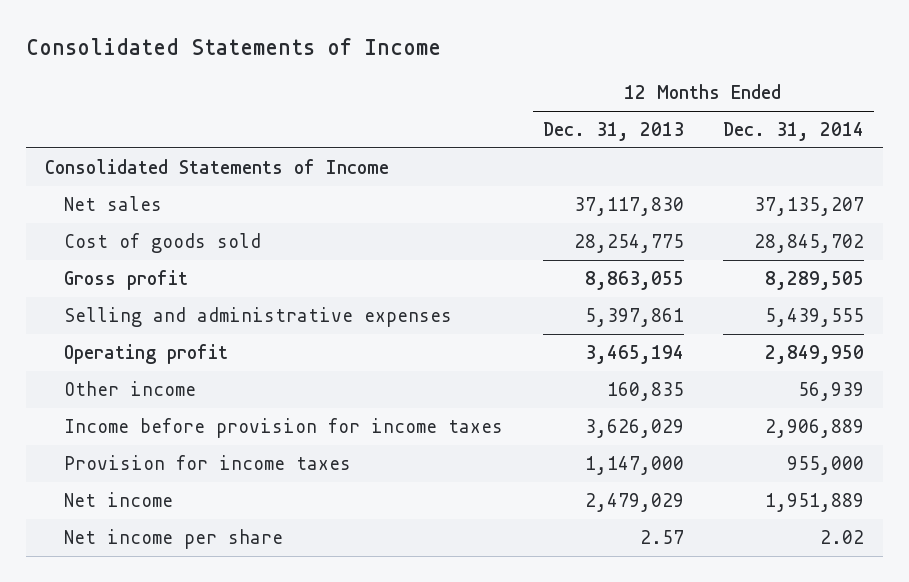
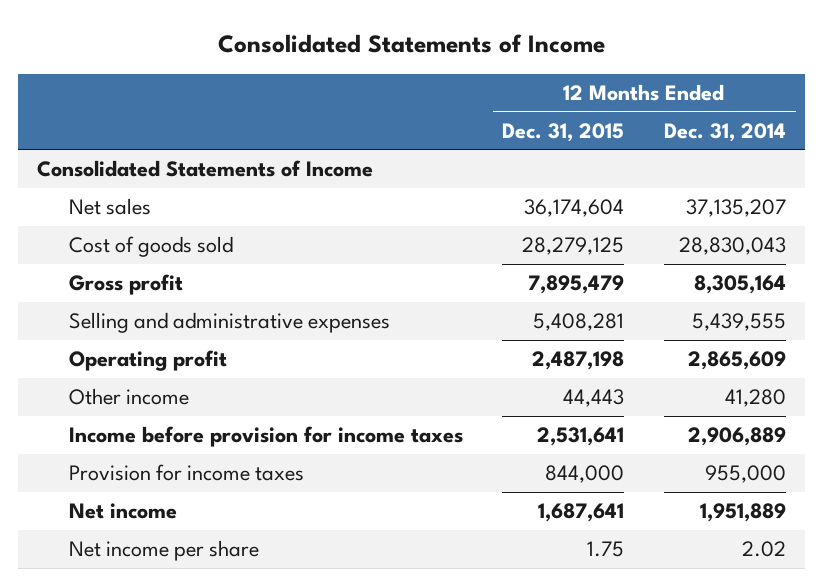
- | 12 Months Ended Dec. 31, 2013 | 12 Months Ended Dec. 31, 2014
+ | 12 Months Ended Dec. 31, 2015 | 12 Months Ended Dec. 31, 2014
- Cost of goods sold | 28,254,775 | 28,845,702
- Gross profit | 8,863,055 | 8,289,505
+ Cost of goods sold | 28,279,125 | 28,830,043
+ Gross profit | 7,895,479 | 8,305,164
- Operating profit | 3,465,194 | 2,849,950
- Other income | 160,835 | 56,939
+ Operating profit | 2,487,198 | 2,865,609
+ Other income | 44,443 | 41,280

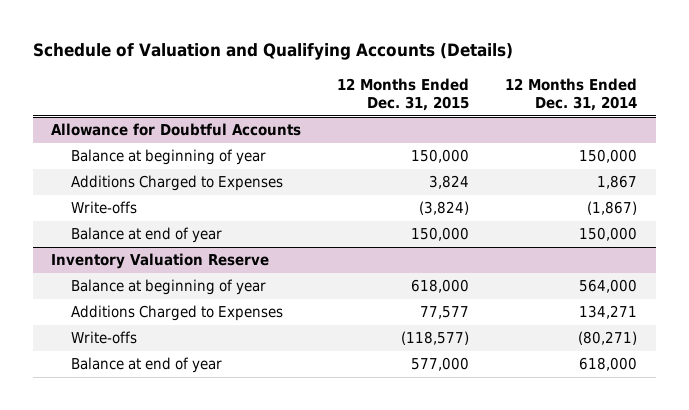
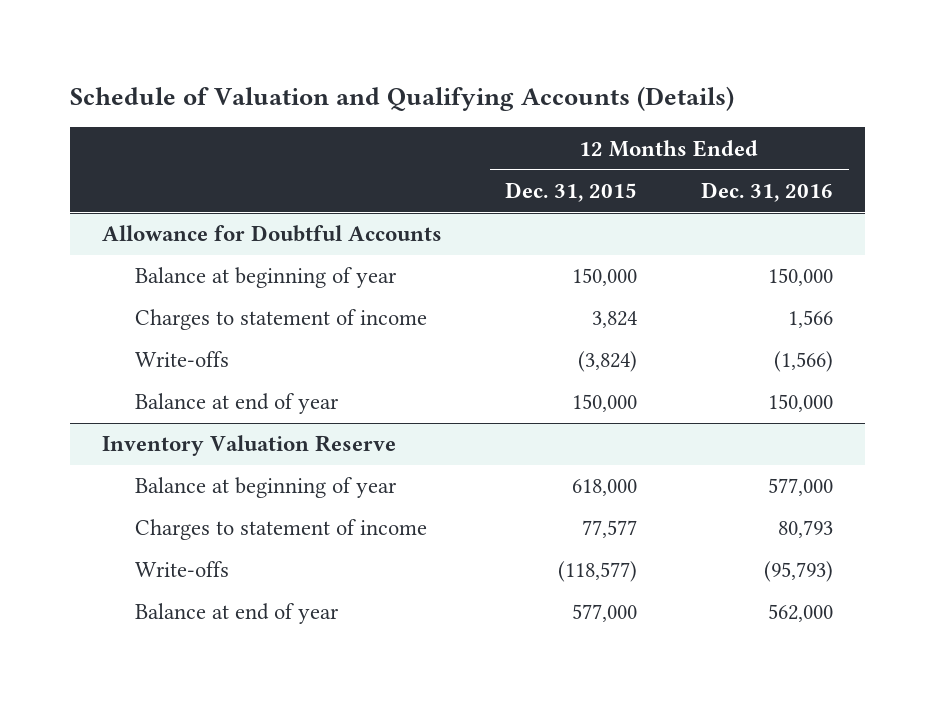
- | 12 Months Ended Dec. 31, 2015 | 12 Months Ended Dec. 31, 2014
+ | 12 Months Ended Dec. 31, 2015 | 12 Months Ended Dec. 31, 2016
@ Allowance for Doubtful Accounts
- Additions Charged to Expenses | 3,824 | 1,867
+ Charges to statement of income | 3,824 | 1,566
@ Inventory Valuation Reserve
- Additions Charged to Expenses | 77,577 | 134,271
+ Charges to statement of income | 77,577 | 80,793

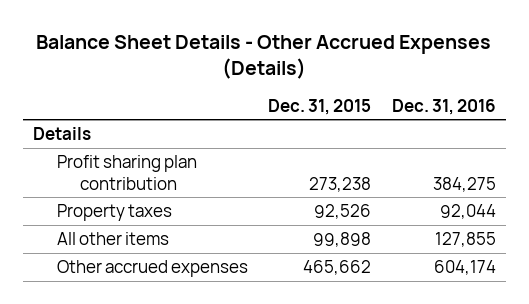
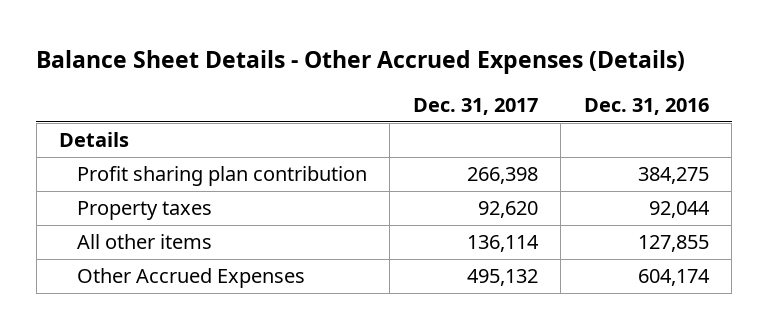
- | Dec. 31, 2015 | Dec. 31, 2016
+ | Dec. 31, 2017 | Dec. 31, 2016
- Other accrued expenses | 465,662 | 604,174
+ Other Accrued Expenses | 495,132 | 604,174

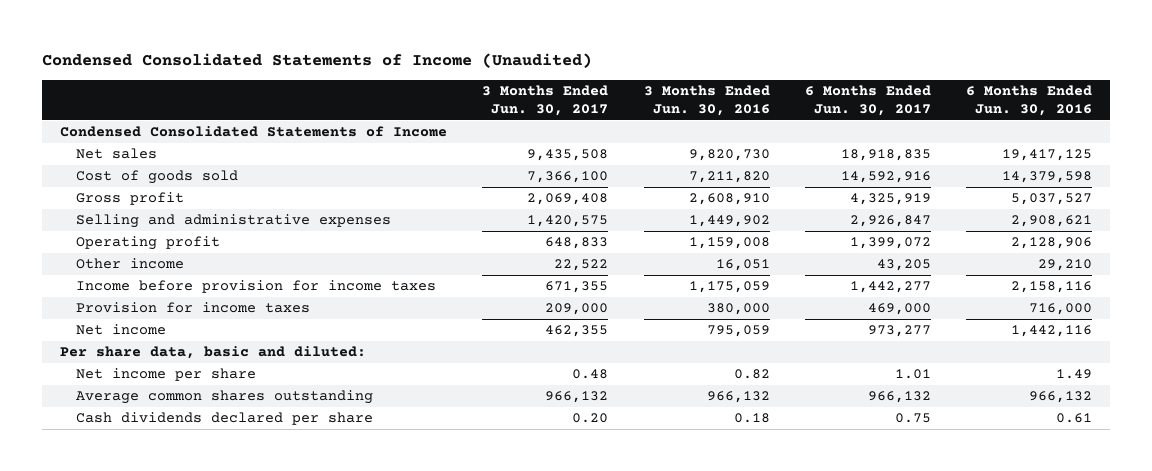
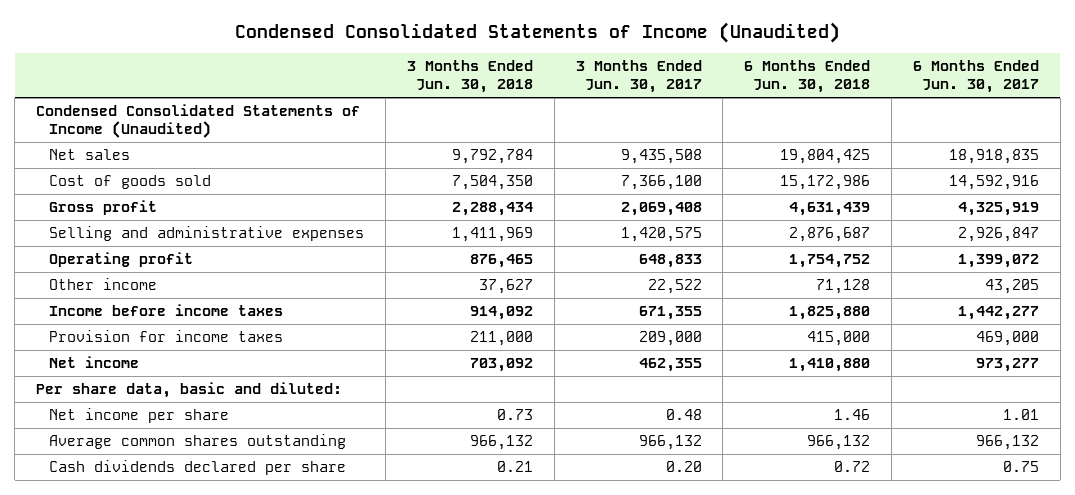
- | 3 Months Ended Jun. 30, 2017 | 3 Months Ended Jun. 30, 2016 | 6 Months Ended Jun. 30, 2017 | 6 Months Ended Jun. 30, 2016
+ | 3 Months Ended Jun. 30, 2018 | 3 Months Ended Jun. 30, 2017 | 6 Months Ended Jun. 30, 2018 | 6 Months Ended Jun. 30, 2017
- Condensed Consolidated Statements of Income
+ Condensed Consolidated Statements of Income (Unaudited)
- Income before provision for income taxes | 671,355 | 1,175,059 | 1,442,277 | 2,158,116
+ Income before income taxes | 914,092 | 671,355 | 1,825,880 | 1,442,277

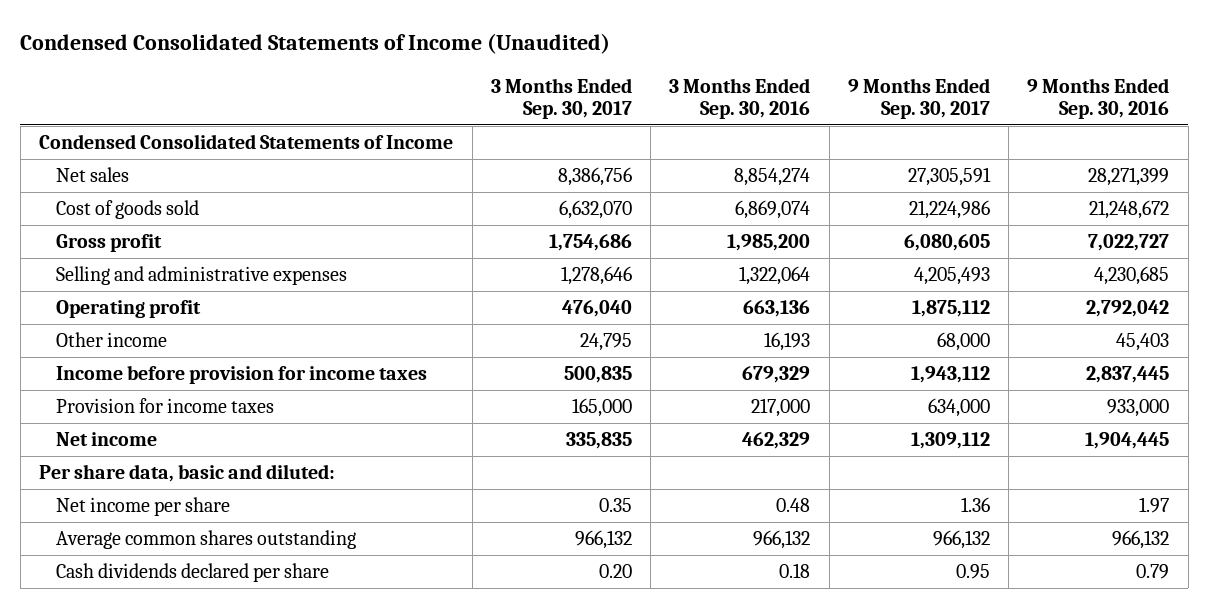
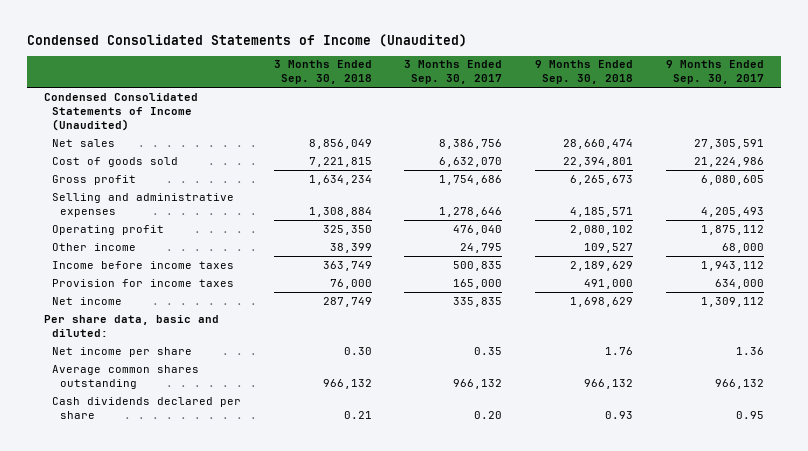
- | 3 Months Ended Sep. 30, 2017 | 3 Months Ended Sep. 30, 2016 | 9 Months Ended Sep. 30, 2017 | 9 Months Ended Sep. 30, 2016
+ | 3 Months Ended Sep. 30, 2018 | 3 Months Ended Sep. 30, 2017 | 9 Months Ended Sep. 30, 2018 | 9 Months Ended Sep. 30, 2017
- Condensed Consolidated Statements of Income
+ Condensed Consolidated Statements of Income (Unaudited)
- Income before provision for income taxes | 500,835 | 679,329 | 1,943,112 | 2,837,445
+ Income before income taxes | 363,749 | 500,835 | 2,189,629 | 1,943,112

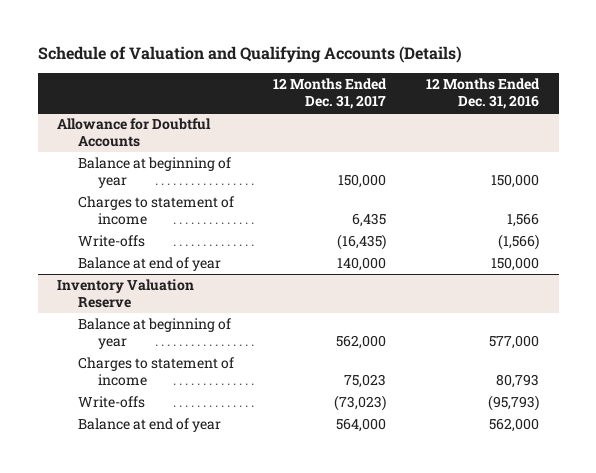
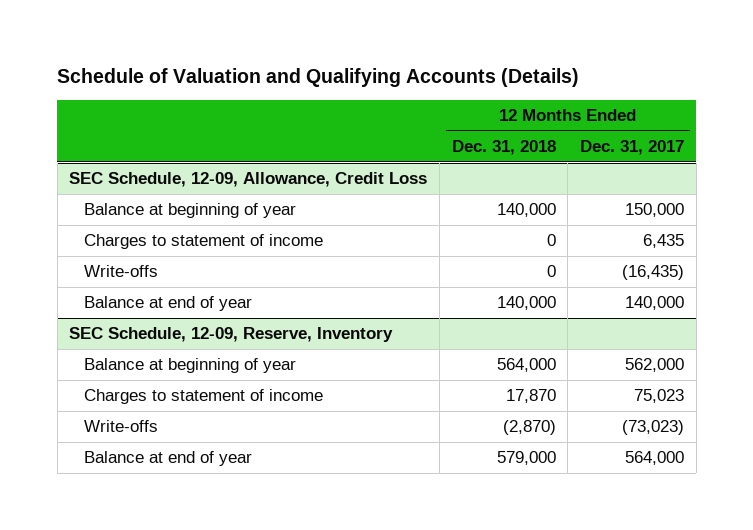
- | 12 Months Ended Dec. 31, 2017 | 12 Months Ended Dec. 31, 2016
+ | 12 Months Ended Dec. 31, 2018 | 12 Months Ended Dec. 31, 2017
- Allowance for Doubtful Accounts
+ SEC Schedule, 12-09, Allowance, Credit Loss
- Inventory Valuation Reserve
+ SEC Schedule, 12-09, Reserve, Inventory

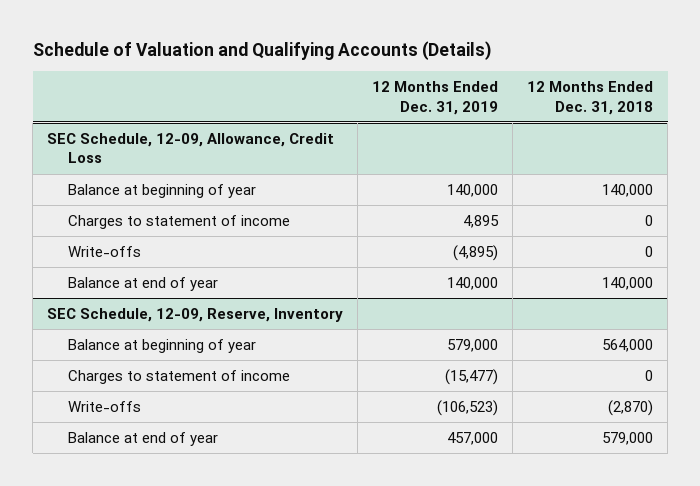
- | 12 Months Ended Dec. 31, 2018 | 12 Months Ended Dec. 31, 2017
+ | 12 Months Ended Dec. 31, 2019 | 12 Months Ended Dec. 31, 2018
@ SEC Schedule, 12-09, Reserve, Inventory
- Charges to statement of income | 17,870 | 75,023
+ Charges to statement of income | (15,477) | 0

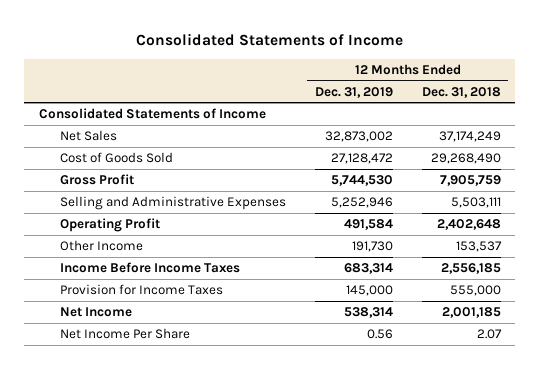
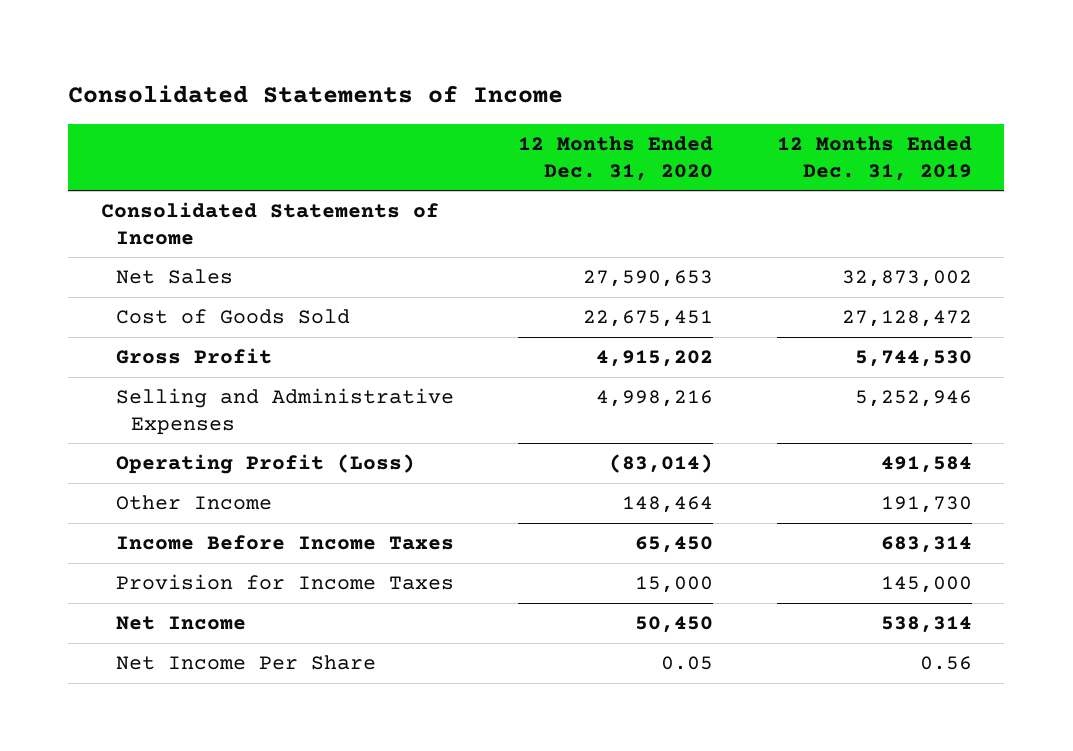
- | 12 Months Ended Dec. 31, 2019 | 12 Months Ended Dec. 31, 2018
+ | 12 Months Ended Dec. 31, 2020 | 12 Months Ended Dec. 31, 2019
- Operating Profit | 491,584 | 2,402,648
+ Operating Profit (Loss) | (83,014) | 491,584

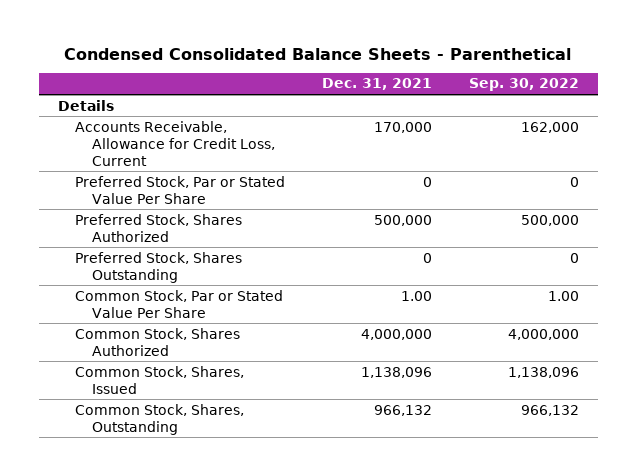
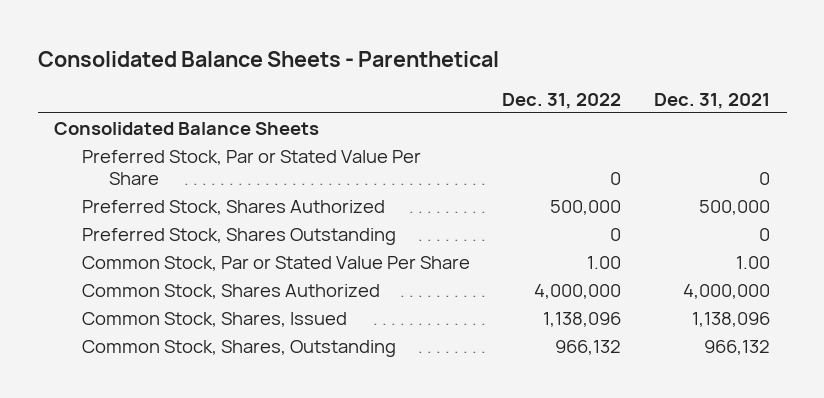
- Condensed Consolidated Balance Sheets - Parenthetical
+ Consolidated Balance Sheets - Parenthetical
- | Dec. 31, 2021 | Sep. 30, 2022
+ | Dec. 31, 2022 | Dec. 31, 2021
- Details
- Accounts Receivable, Allowance for Credit Loss, Current | 170,000 | 162,000
+ Consolidated Balance Sheets

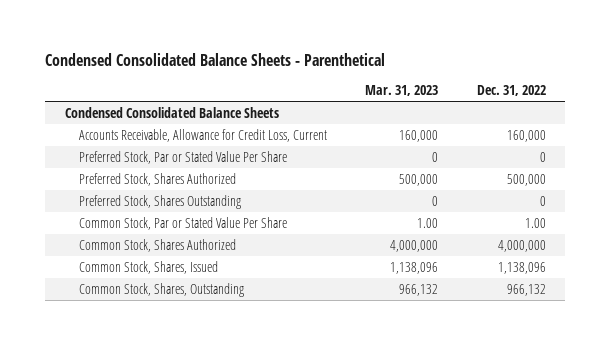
- Consolidated Balance Sheets - Parenthetical
+ Condensed Consolidated Balance Sheets - Parenthetical
- | Dec. 31, 2022 | Dec. 31, 2021
+ | Mar. 31, 2023 | Dec. 31, 2022
- Consolidated Balance Sheets
+ Condensed Consolidated Balance Sheets
+ Accounts Receivable, Allowance for Credit Loss, Current | 160,000 | 160,000

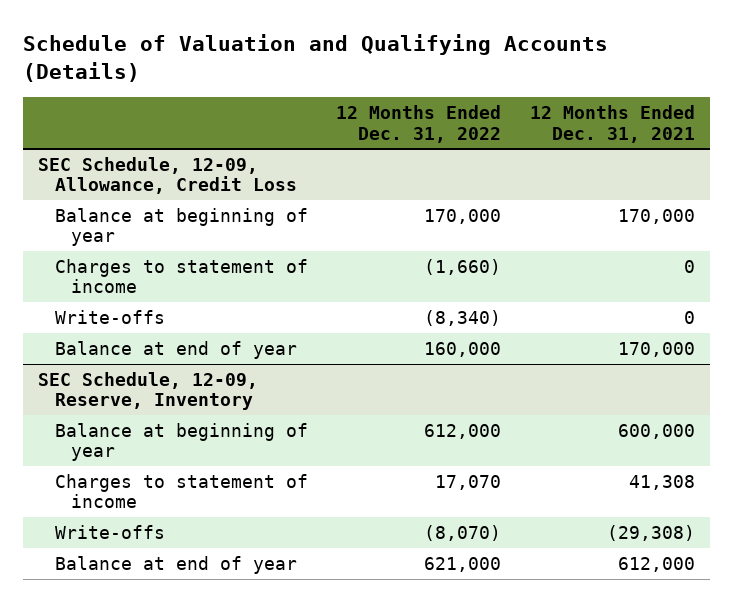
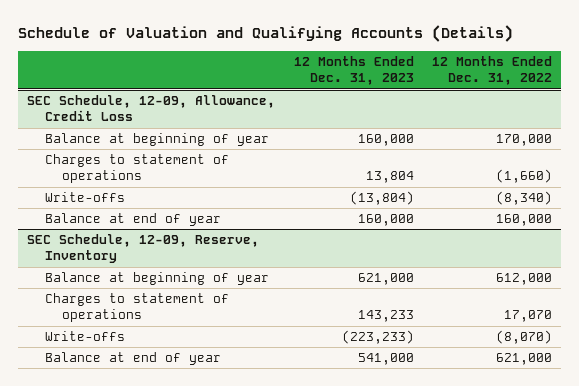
- | 12 Months Ended Dec. 31, 2022 | 12 Months Ended Dec. 31, 2021
+ | 12 Months Ended Dec. 31, 2023 | 12 Months Ended Dec. 31, 2022
@ SEC Schedule, 12-09, Allowance, Credit Loss
- Charges to statement of income | (1,660) | 0
+ Charges to statement of operations | 13,804 | (1,660)
@ SEC Schedule, 12-09, Reserve, Inventory
- Charges to statement of income | 17,070 | 41,308
+ Charges to statement of operations | 143,233 | 17,070

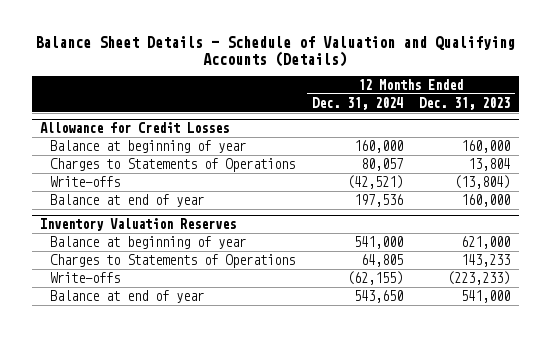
- Schedule of Valuation and Qualifying Accounts (Details)
+ Balance Sheet Details - Schedule of Valuation and Qualifying Accounts (Details)
- | 12 Months Ended Dec. 31, 2023 | 12 Months Ended Dec. 31, 2022
+ | 12 Months Ended Dec. 31, 2024 | 12 Months Ended Dec. 31, 2023
- SEC Schedule, 12-09, Allowance, Credit Loss
+ Allowance for Credit Losses
- Charges to statement of operations | 13,804 | (1,660)
+ Charges to Statements of Operations | 80,057 | 13,804
- SEC Schedule, 12-09, Reserve, Inventory
+ Inventory Valuation Reserves
- Charges to statement of operations | 143,233 | 17,070
+ Charges to Statements of Operations | 64,805 | 143,233

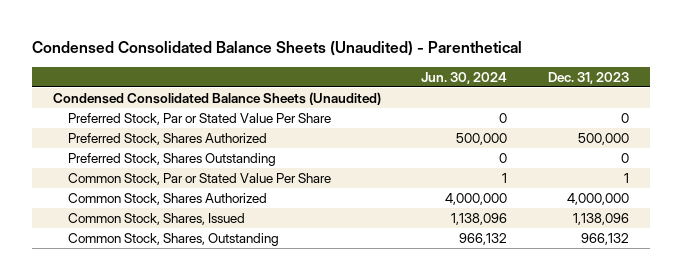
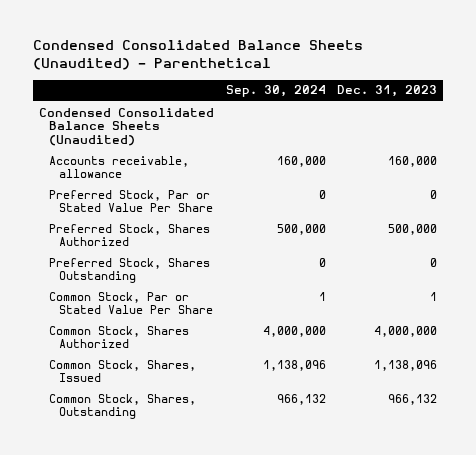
- | Jun. 30, 2024 | Dec. 31, 2023
+ | Sep. 30, 2024 | Dec. 31, 2023
+ Accounts receivable, allowance | 160,000 | 160,000

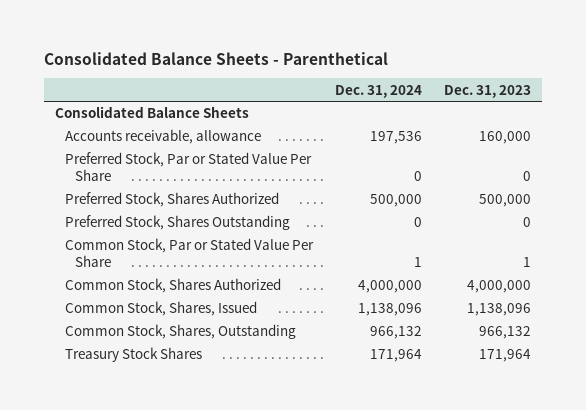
- Condensed Consolidated Balance Sheets (Unaudited) - Parenthetical
+ Consolidated Balance Sheets - Parenthetical
- | Sep. 30, 2024 | Dec. 31, 2023
+ | Dec. 31, 2024 | Dec. 31, 2023
- Condensed Consolidated Balance Sheets (Unaudited)
+ Consolidated Balance Sheets
+ Treasury Stock Shares | 171,964 | 171,964

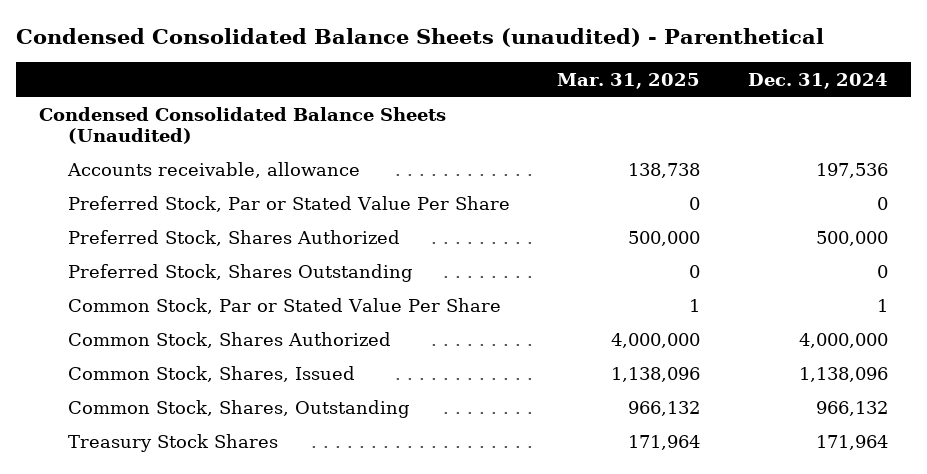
- Consolidated Balance Sheets - Parenthetical
+ Condensed Consolidated Balance Sheets (unaudited) - Parenthetical
- | Dec. 31, 2024 | Dec. 31, 2023
+ | Mar. 31, 2025 | Dec. 31, 2024
- Consolidated Balance Sheets
+ Condensed Consolidated Balance Sheets (Unaudited)

